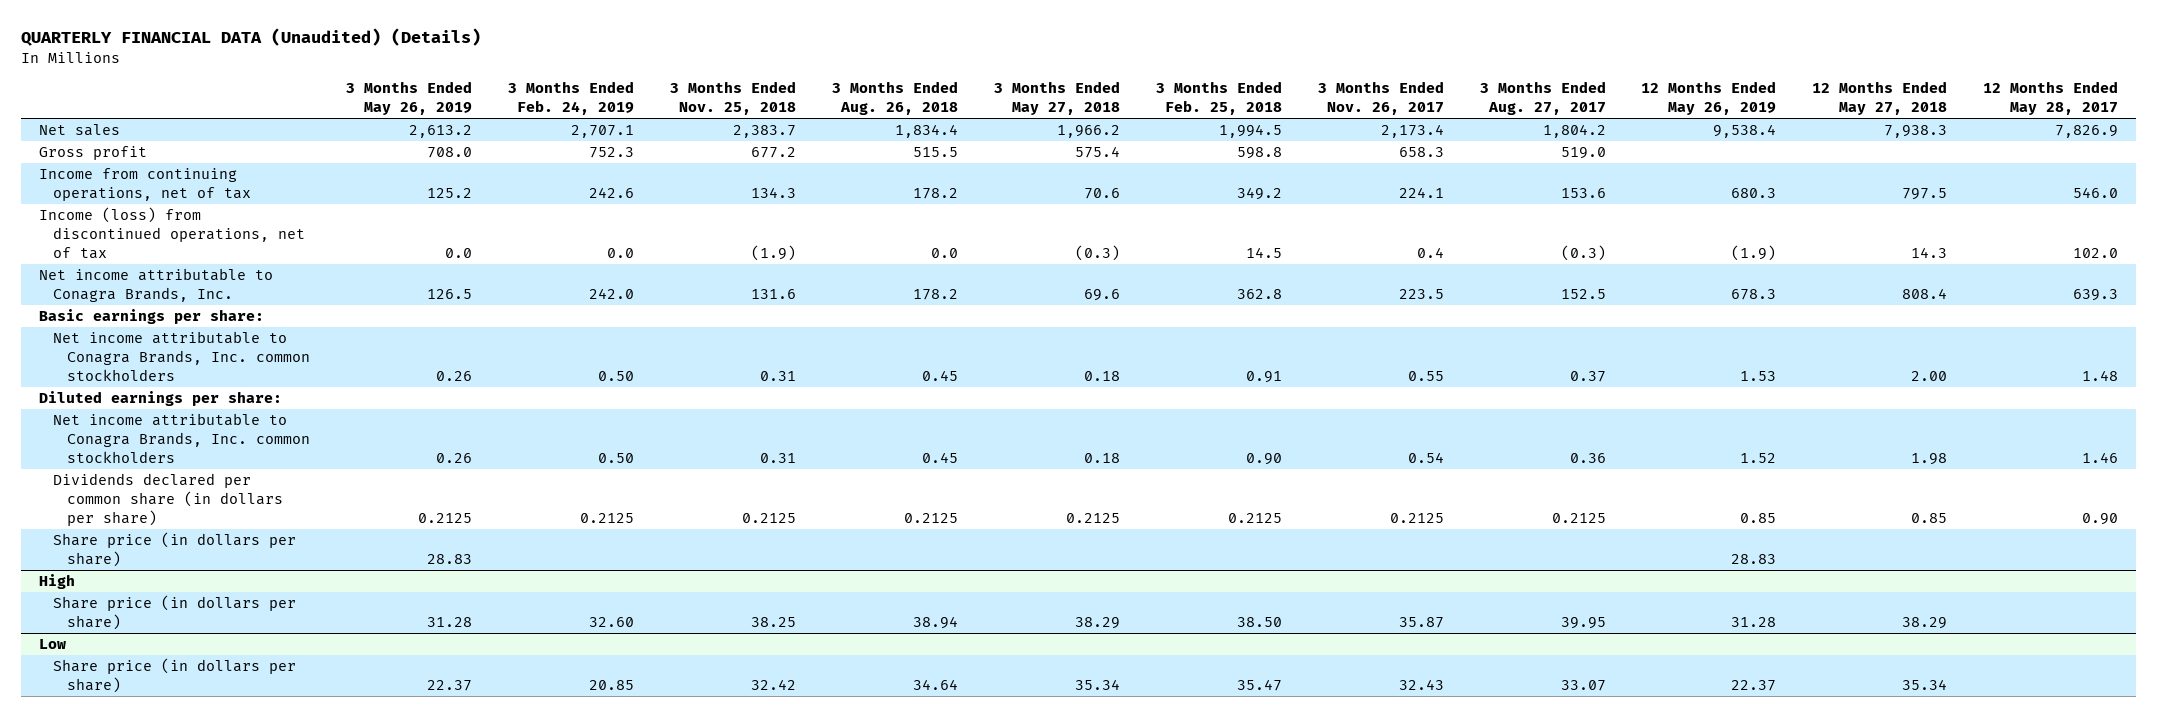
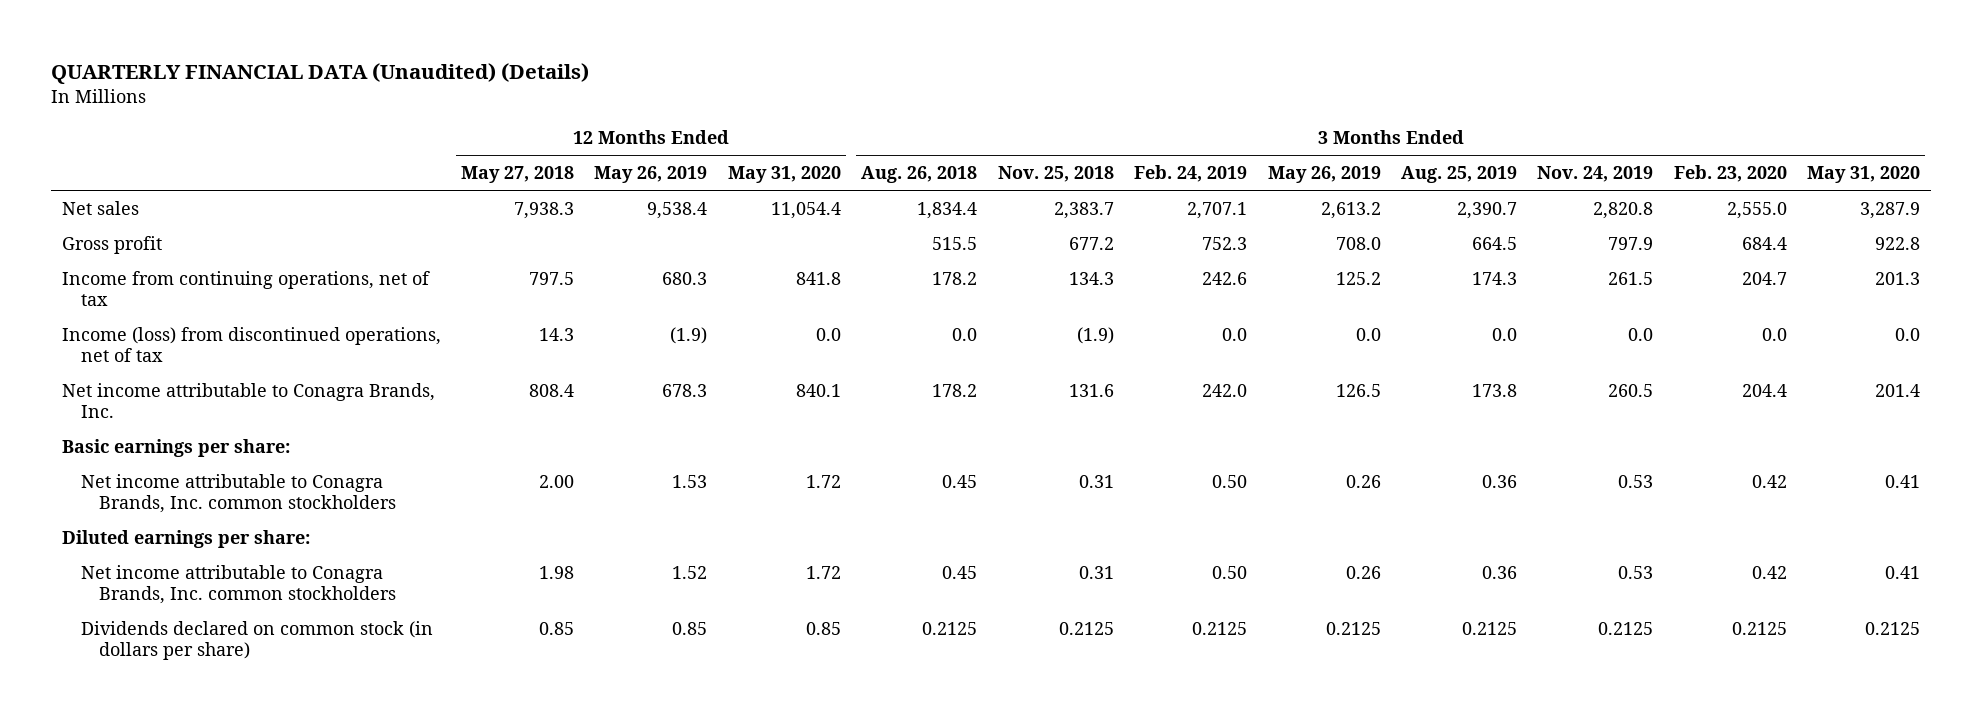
- | 3 Months Ended May 26, 2019 | 3 Months Ended Feb. 24, 2019 | 3 Months Ended Nov. 25, 2018 | 3 Months Ended Aug. 26, 2018 | 3 Months Ended May 27, 2018 | 3 Months Ended Feb. 25, 2018 | 3 Months Ended Nov. 26, 2017 | 3 Months Ended Aug. 27, 2017 | 12 Months Ended May 26, 2019 | 12 Months Ended May 27, 2018 | 12 Months Ended May 28, 2017
+ | 12 Months Ended May 27, 2018 | 12 Months Ended May 26, 2019 | 12 Months Ended May 31, 2020 | 3 Months Ended Aug. 26, 2018 | 3 Months Ended Nov. 25, 2018 | 3 Months Ended Feb. 24, 2019 | 3 Months Ended May 26, 2019 | 3 Months Ended Aug. 25, 2019 | 3 Months Ended Nov. 24, 2019 | 3 Months Ended Feb. 23, 2020 | 3 Months Ended May 31, 2020
- Dividends declared per common share (in dollars per share) | 0.2125 | 0.2125 | 0.2125 | 0.2125 | 0.2125 | 0.2125 | 0.2125 | 0.2125 | 0.85 | 0.85 | 0.90
- Share price (in dollars per share) | 28.83 | | | | | | | | 28.83 | |
- High
- Share price (in dollars per share) | 31.28 | 32.60 | 38.25 | 38.94 | 38.29 | 38.50 | 35.87 | 39.95 | 31.28 | 38.29 |
- Low
- Share price (in dollars per share) | 22.37 | 20.85 | 32.42 | 34.64 | 35.34 | 35.47 | 32.43 | 33.07 | 22.37 | 35.34 |
+ Dividends declared on common stock (in dollars per share) | 0.85 | 0.85 | 0.85 | 0.2125 | 0.2125 | 0.2125 | 0.2125 | 0.2125 | 0.2125 | 0.2125 | 0.2125

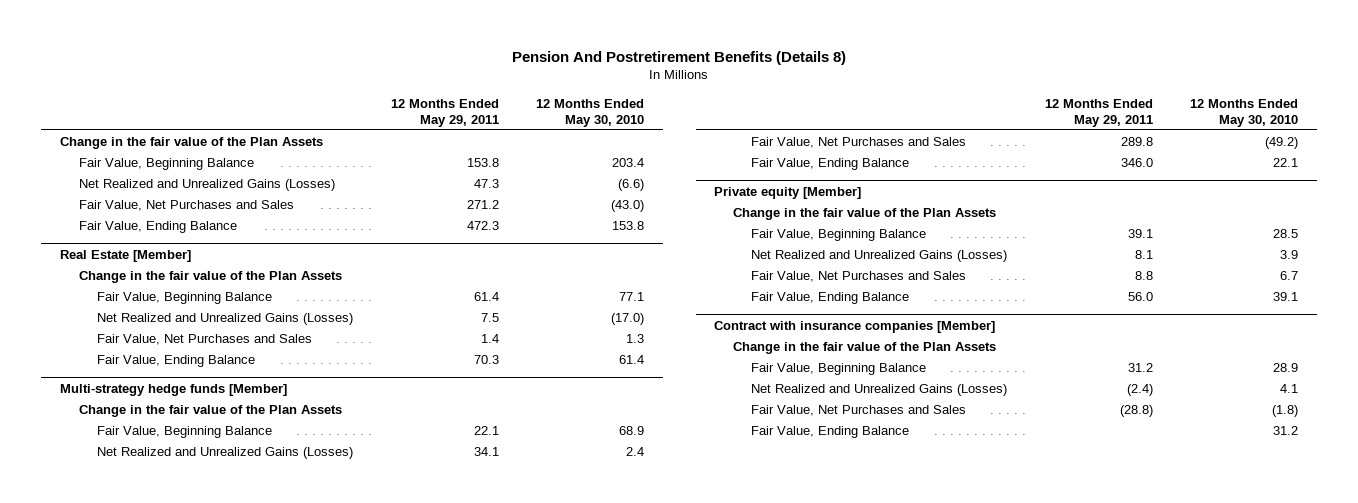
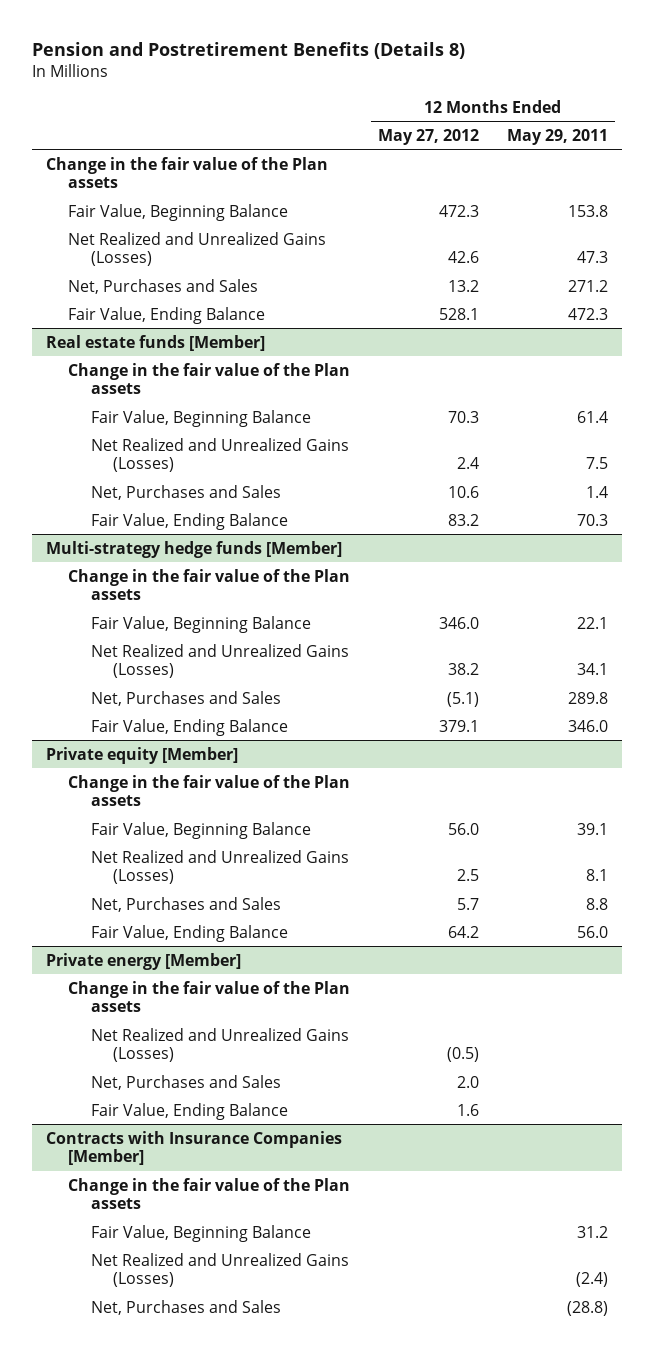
- Pension And Postretirement Benefits (Details 8)
+ Pension and Postretirement Benefits (Details 8)
- | 12 Months Ended May 29, 2011 | 12 Months Ended May 30, 2010
+ | 12 Months Ended May 27, 2012 | 12 Months Ended May 29, 2011
- Change in the fair value of the Plan Assets
+ Change in the fair value of the Plan assets
- Fair Value, Net Purchases and Sales | 271.2 | (43.0)
+ Net, Purchases and Sales | 13.2 | 271.2
- Real Estate [Member]
- Change in the fair value of the Plan Assets
+ Real estate funds [Member]
+ Change in the fair value of the Plan assets
- Fair Value, Net Purchases and Sales | 1.4 | 1.3
+ Net, Purchases and Sales | 10.6 | 1.4
@ Multi-strategy hedge funds [Member]
- Change in the fair value of the Plan Assets
+ Change in the fair value of the Plan assets
- Fair Value, Net Purchases and Sales | 289.8 | (49.2)
+ Net, Purchases and Sales | (5.1) | 289.8
@ Private equity [Member]
- Change in the fair value of the Plan Assets
+ Change in the fair value of the Plan assets
- Fair Value, Net Purchases and Sales | 8.8 | 6.7
+ Net, Purchases and Sales | 5.7 | 8.8
- Contract with insurance companies [Member]
- Change in the fair value of the Plan Assets
+ Private energy [Member]
+ Change in the fair value of the Plan assets
+ Net Realized and Unrealized Gains (Losses) | (0.5) |
+ Net, Purchases and Sales | 2.0 |
+ Fair Value, Ending Balance | 1.6 |
+ Contracts with Insurance Companies [Member]
+ Change in the fair value of the Plan assets
- Fair Value, Net Purchases and Sales | (28.8) | (1.8)
- Fair Value, Ending Balance | | 31.2
+ Net, Purchases and Sales | | (28.8)

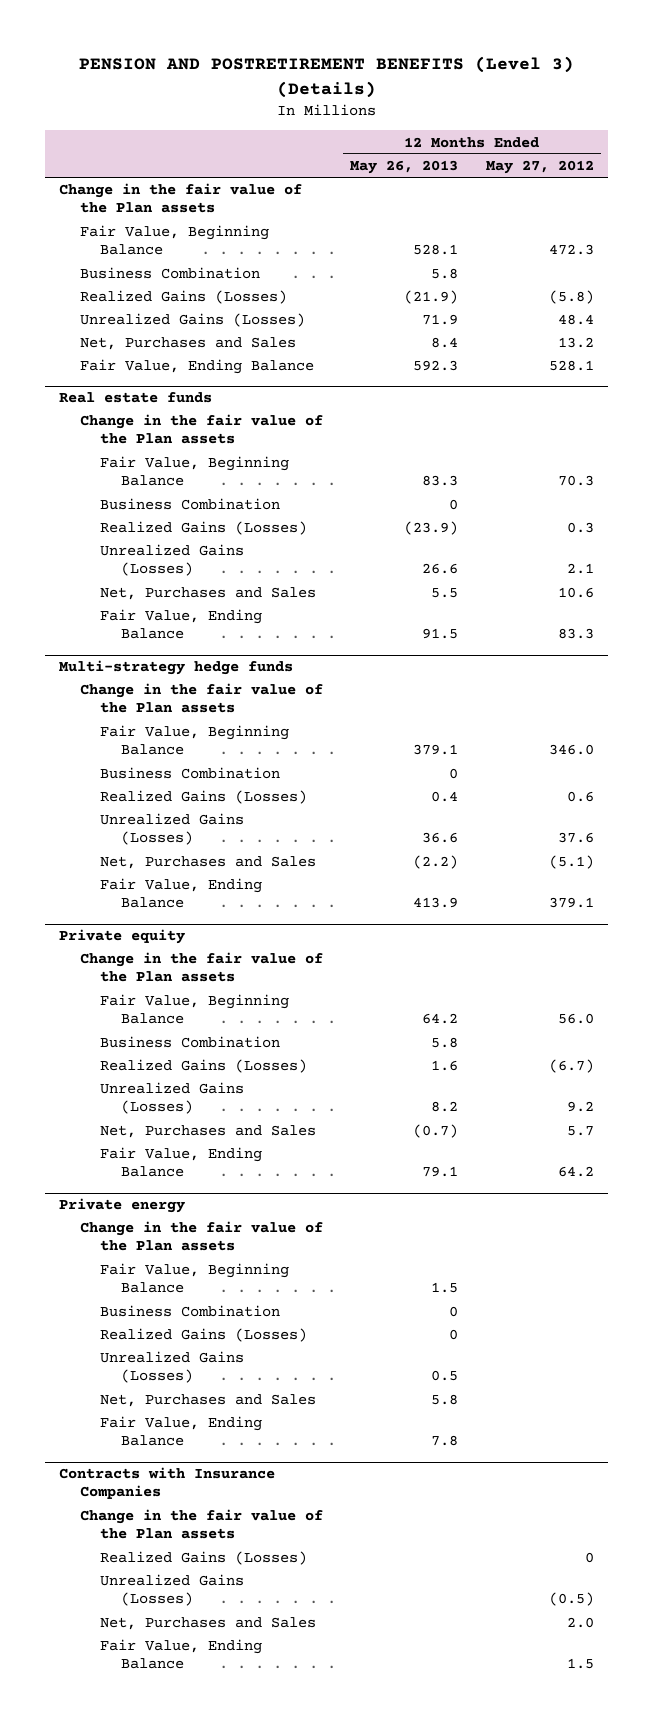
- Pension and Postretirement Benefits (Details 8)
+ PENSION AND POSTRETIREMENT BENEFITS (Level 3) (Details)
- | 12 Months Ended May 27, 2012 | 12 Months Ended May 29, 2011
+ | 12 Months Ended May 26, 2013 | 12 Months Ended May 27, 2012
- Net Realized and Unrealized Gains (Losses) | 42.6 | 47.3
+ Business Combination | 5.8 |
+ Realized Gains (Losses) | (21.9) | (5.8)
+ Unrealized Gains (Losses) | 71.9 | 48.4
- Real estate funds [Member]
+ Real estate funds
- Net Realized and Unrealized Gains (Losses) | 2.4 | 7.5
+ Business Combination | 0 |
+ Realized Gains (Losses) | (23.9) | 0.3
+ Unrealized Gains (Losses) | 26.6 | 2.1
- Fair Value, Ending Balance | 83.2 | 70.3
- Multi-strategy hedge funds [Member]
+ Fair Value, Ending Balance | 91.5 | 83.3
+ Multi-strategy hedge funds
- Net Realized and Unrealized Gains (Losses) | 38.2 | 34.1
+ Business Combination | 0 |
+ Realized Gains (Losses) | 0.4 | 0.6
+ Unrealized Gains (Losses) | 36.6 | 37.6
- Private equity [Member]
+ Private equity
- Net Realized and Unrealized Gains (Losses) | 2.5 | 8.1
+ Business Combination | 5.8 |
+ Realized Gains (Losses) | 1.6 | (6.7)
+ Unrealized Gains (Losses) | 8.2 | 9.2
- Private energy [Member]
- Change in the fair value of the Plan assets
- Net Realized and Unrealized Gains (Losses) | (0.5) |
- Net, Purchases and Sales | 2.0 |
- Fair Value, Ending Balance | 1.6 |
- Contracts with Insurance Companies [Member]
+ Private energy
- Net Realized and Unrealized Gains (Losses) | | (2.4)
+ Business Combination | 0 |
+ Realized Gains (Losses) | 0 |
+ Unrealized Gains (Losses) | 0.5 |
+ Fair Value, Ending Balance | 7.8 |
+ Contracts with Insurance Companies
+ Change in the fair value of the Plan assets
+ Realized Gains (Losses) | | 0
+ Unrealized Gains (Losses) | | (0.5)
+ Net, Purchases and Sales | | 2.0
+ Fair Value, Ending Balance | | 1.5

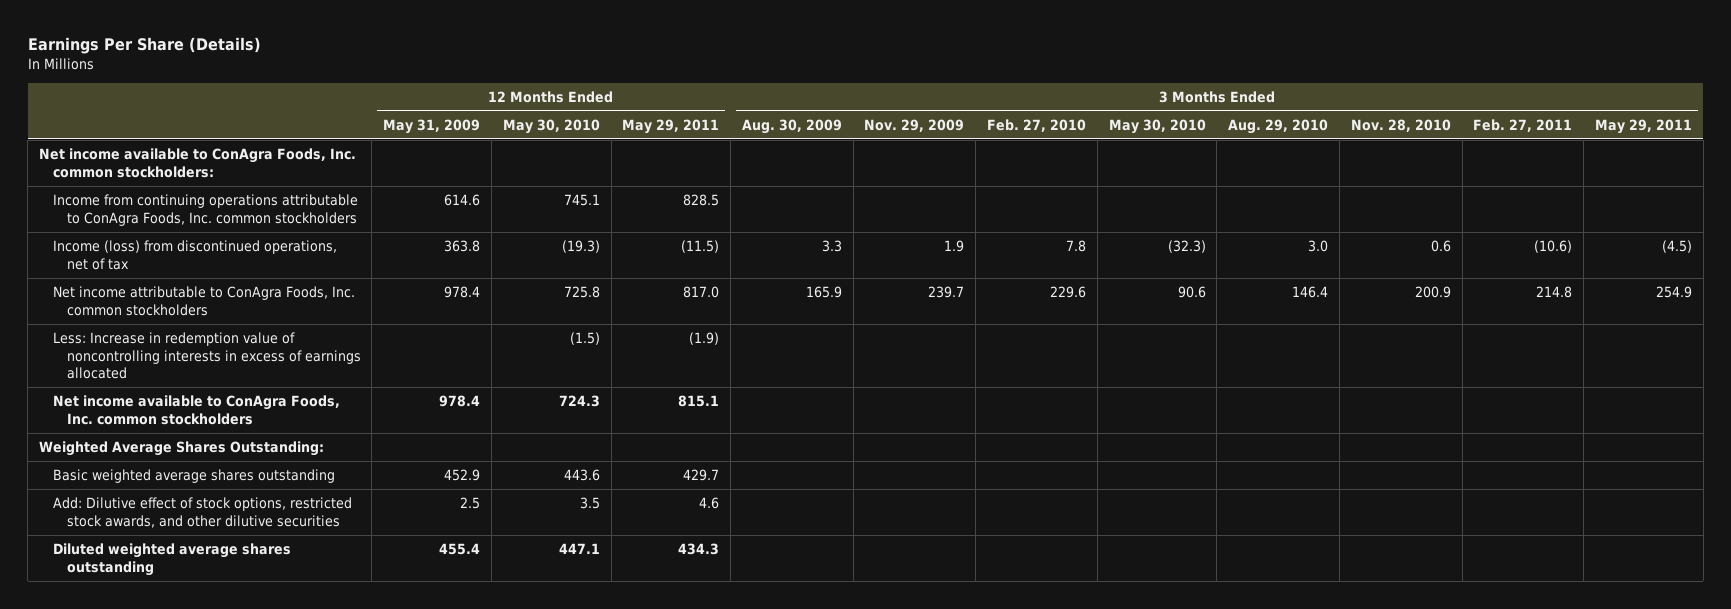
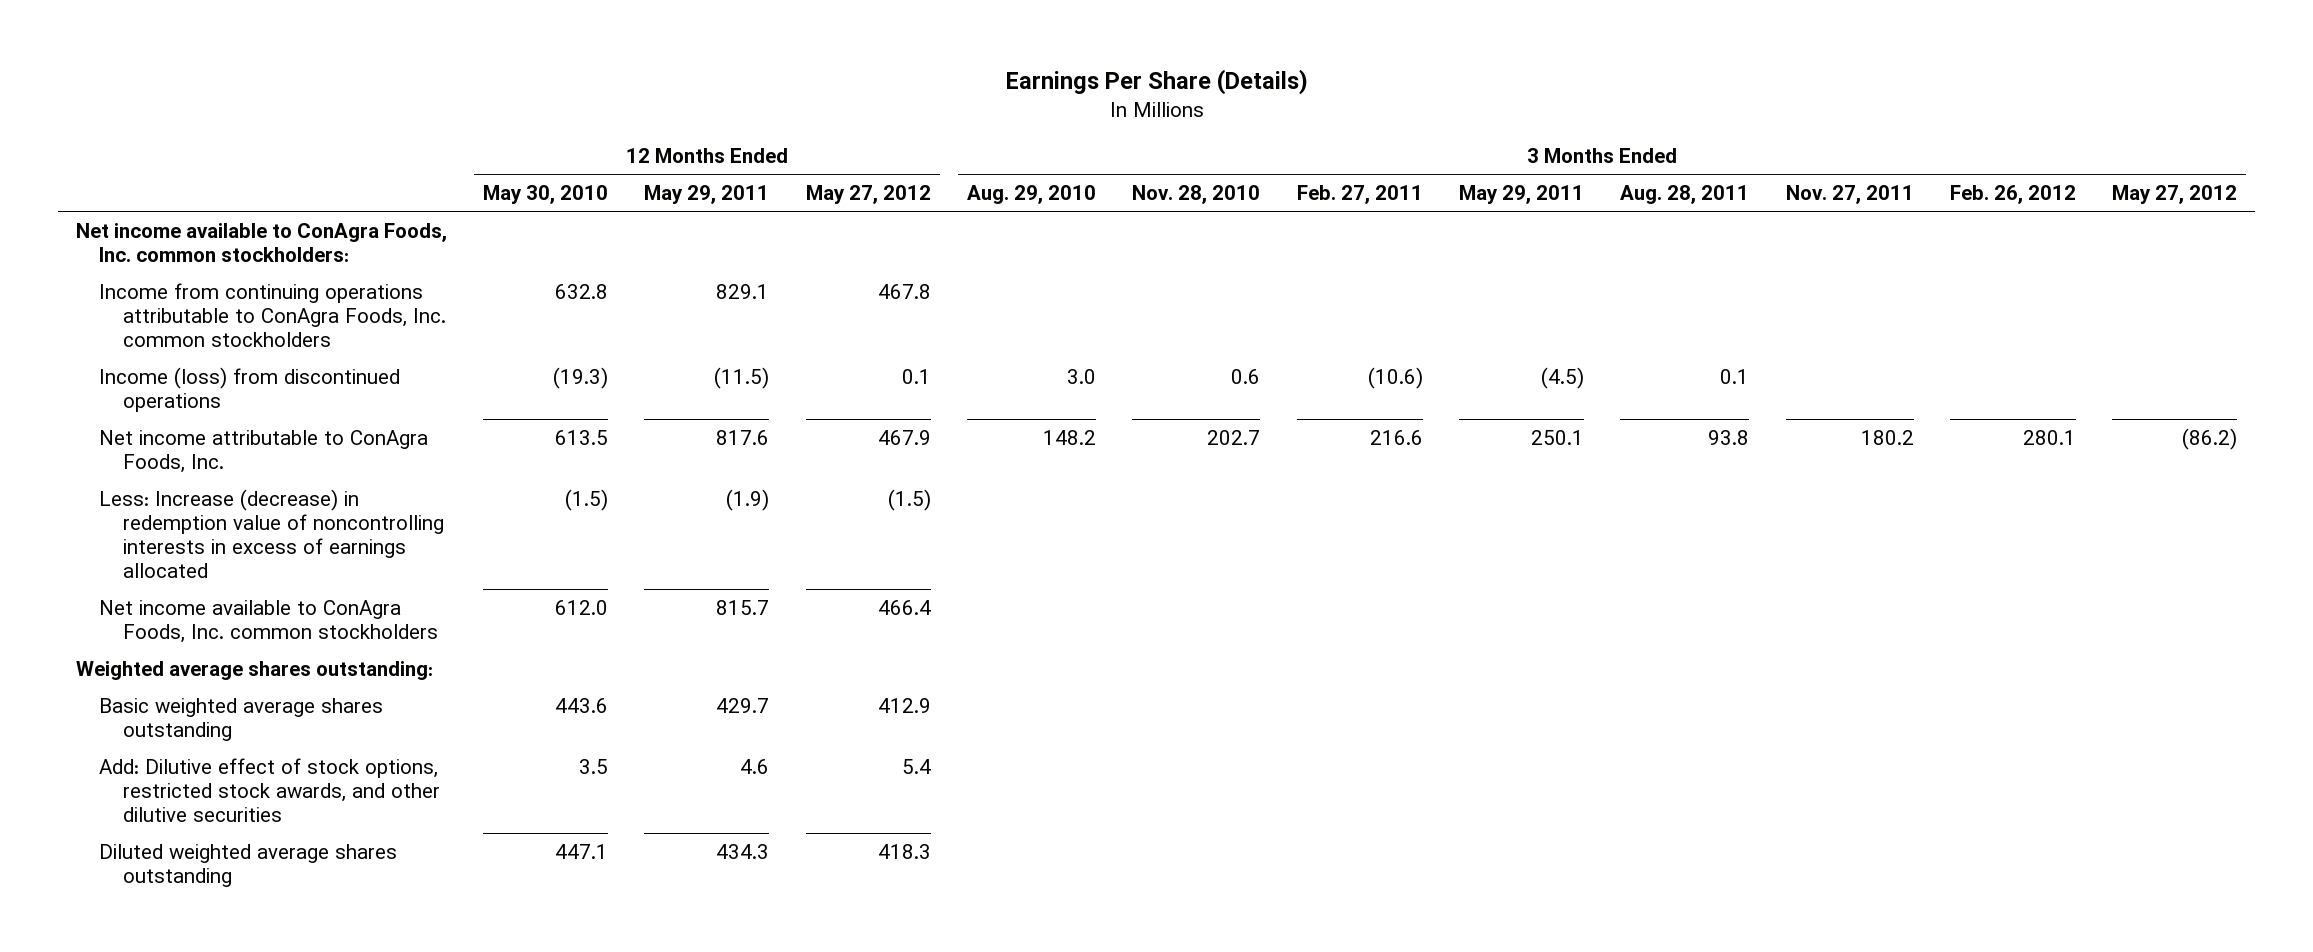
- | 12 Months Ended May 31, 2009 | 12 Months Ended May 30, 2010 | 12 Months Ended May 29, 2011 | 3 Months Ended Aug. 30, 2009 | 3 Months Ended Nov. 29, 2009 | 3 Months Ended Feb. 27, 2010 | 3 Months Ended May 30, 2010 | 3 Months Ended Aug. 29, 2010 | 3 Months Ended Nov. 28, 2010 | 3 Months Ended Feb. 27, 2011 | 3 Months Ended May 29, 2011
+ | 12 Months Ended May 30, 2010 | 12 Months Ended May 29, 2011 | 12 Months Ended May 27, 2012 | 3 Months Ended Aug. 29, 2010 | 3 Months Ended Nov. 28, 2010 | 3 Months Ended Feb. 27, 2011 | 3 Months Ended May 29, 2011 | 3 Months Ended Aug. 28, 2011 | 3 Months Ended Nov. 27, 2011 | 3 Months Ended Feb. 26, 2012 | 3 Months Ended May 27, 2012
- Income from continuing operations attributable to ConAgra Foods, Inc. common stockholders | 614.6 | 745.1 | 828.5 | | | | | | | |
- Income (loss) from discontinued operations, net of tax | 363.8 | (19.3) | (11.5) | 3.3 | 1.9 | 7.8 | (32.3) | 3.0 | 0.6 | (10.6) | (4.5)
- Net income attributable to ConAgra Foods, Inc. common stockholders | 978.4 | 725.8 | 817.0 | 165.9 | 239.7 | 229.6 | 90.6 | 146.4 | 200.9 | 214.8 | 254.9
- Less: Increase in redemption value of noncontrolling interests in excess of earnings allocated | | (1.5) | (1.9) | | | | | | | |
- Net income available to ConAgra Foods, Inc. common stockholders | 978.4 | 724.3 | 815.1 | | | | | | | |
- Weighted Average Shares Outstanding:
+ Income from continuing operations attributable to ConAgra Foods, Inc. common stockholders | 632.8 | 829.1 | 467.8 | | | | | | | |
+ Income (loss) from discontinued operations | (19.3) | (11.5) | 0.1 | 3.0 | 0.6 | (10.6) | (4.5) | 0.1 | | |
+ Net income attributable to ConAgra Foods, Inc. | 613.5 | 817.6 | 467.9 | 148.2 | 202.7 | 216.6 | 250.1 | 93.8 | 180.2 | 280.1 | (86.2)
+ Less: Increase (decrease) in redemption value of noncontrolling interests in excess of earnings allocated | (1.5) | (1.9) | (1.5) | | | | | | | |
+ Net income available to ConAgra Foods, Inc. common stockholders | 612.0 | 815.7 | 466.4 | | | | | | | |
+ Weighted average shares outstanding:

